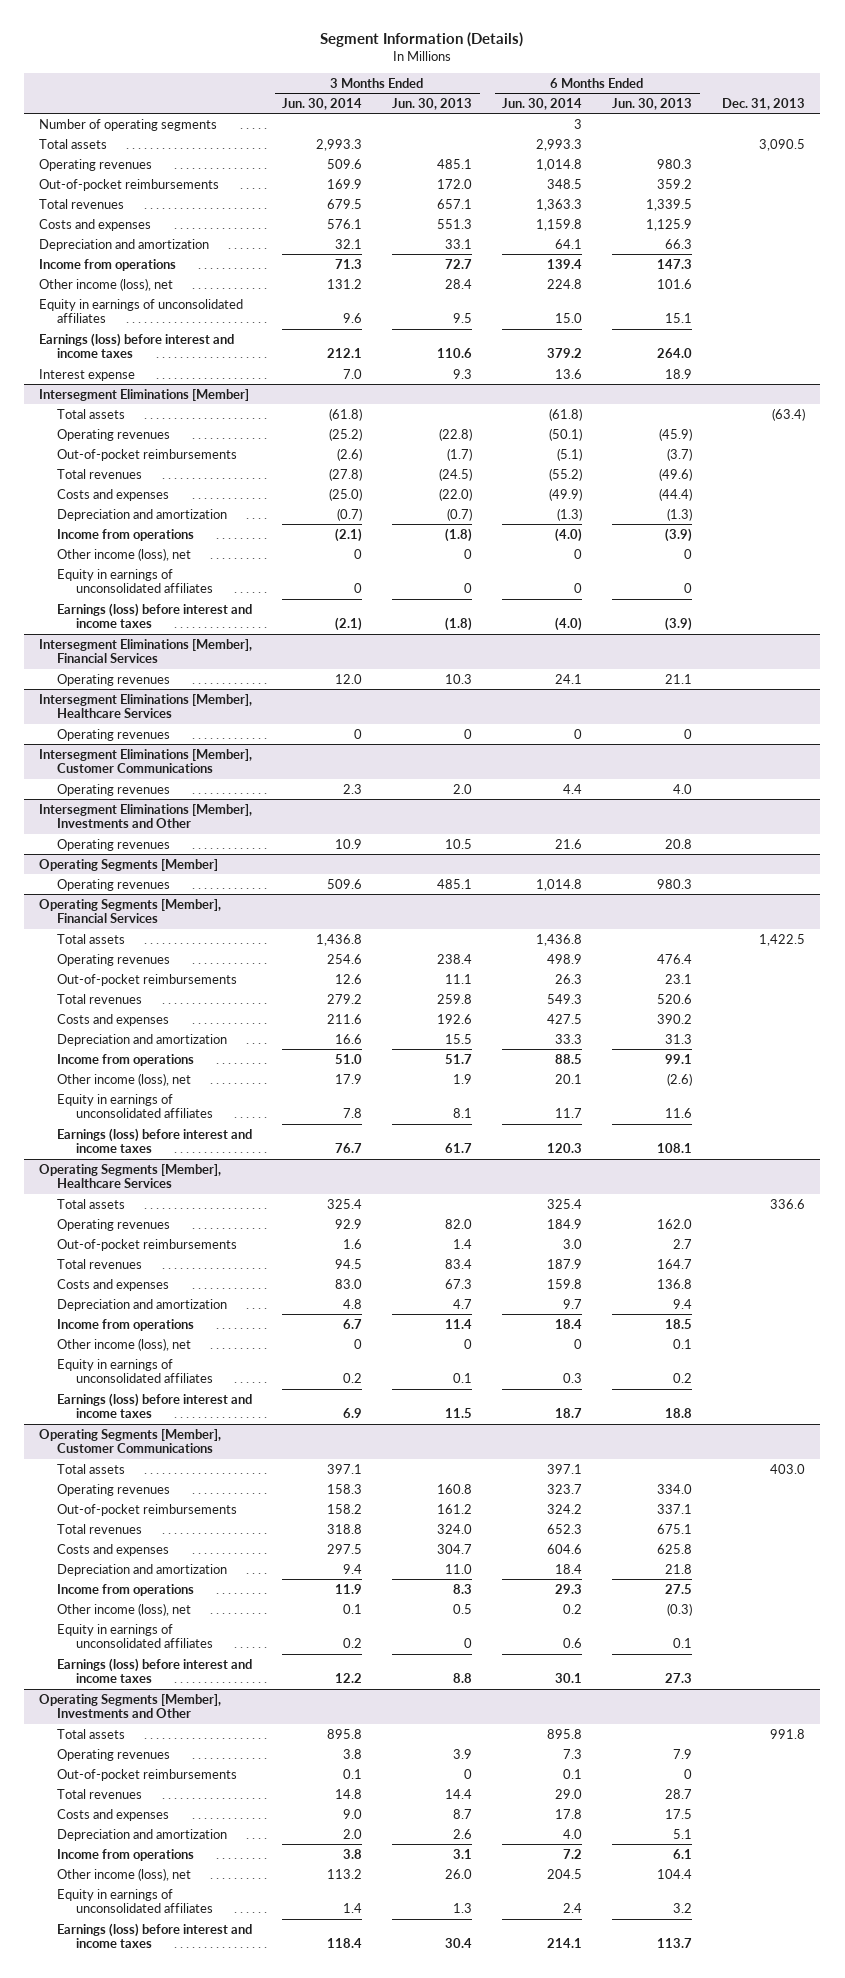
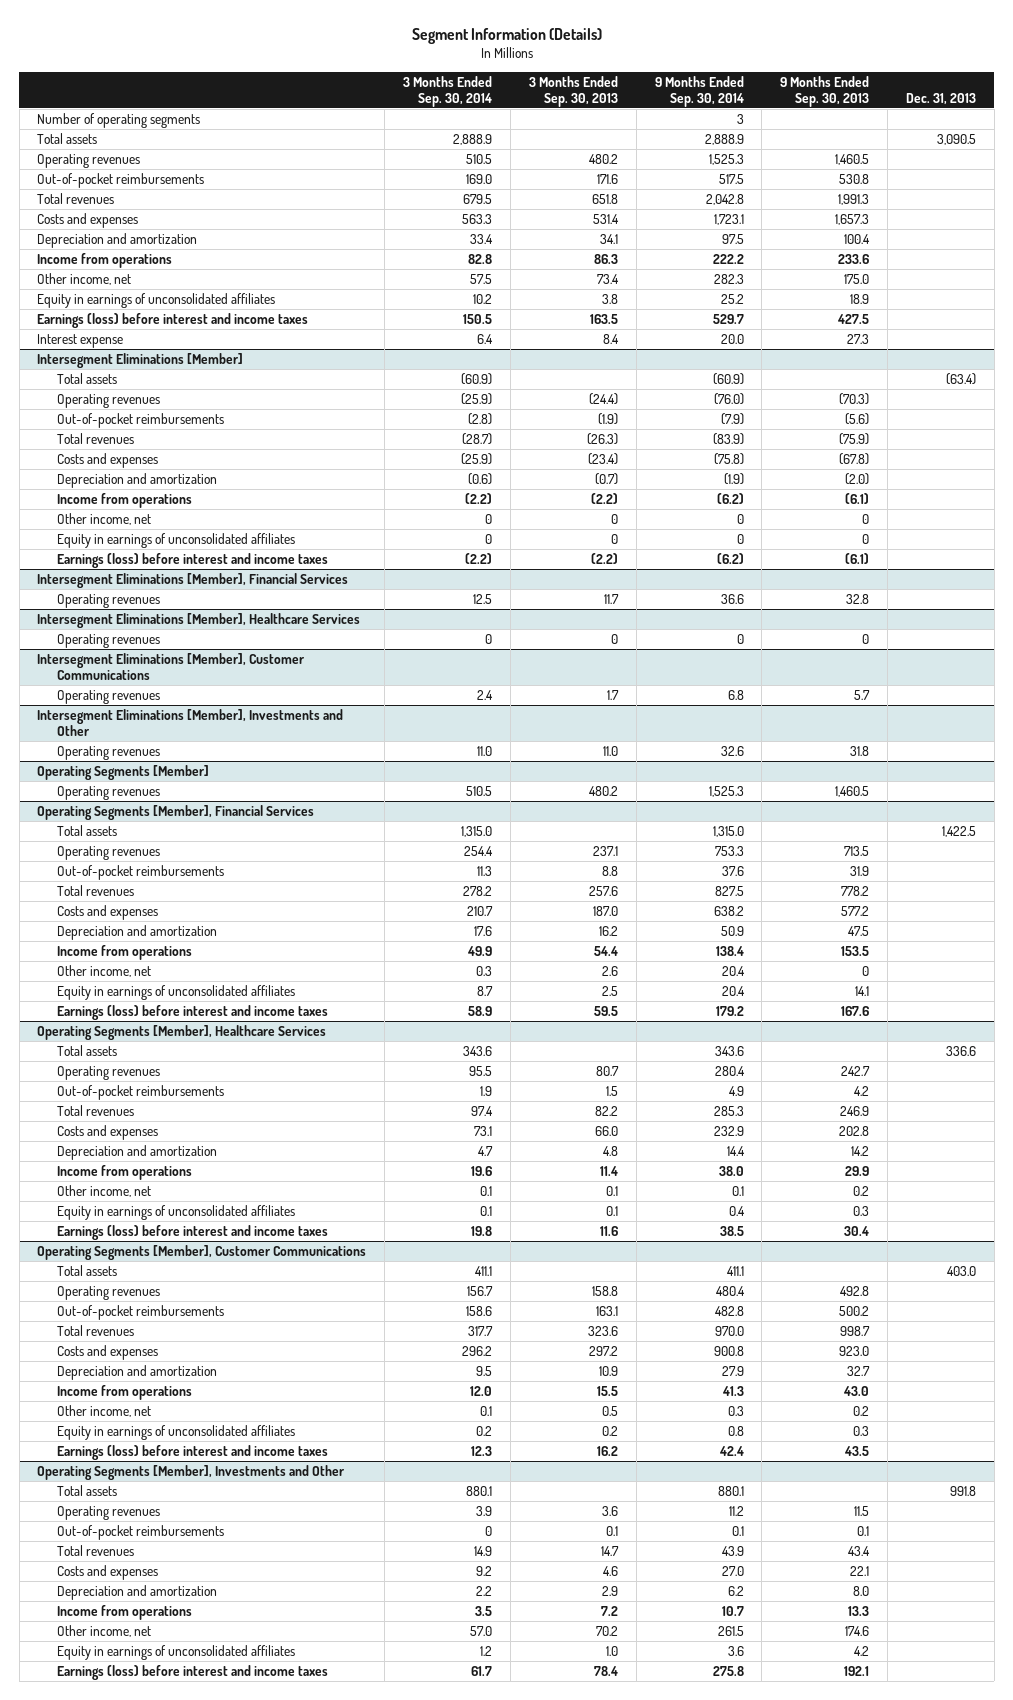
- | 3 Months Ended Jun. 30, 2014 | 3 Months Ended Jun. 30, 2013 | 6 Months Ended Jun. 30, 2014 | 6 Months Ended Jun. 30, 2013 | Dec. 31, 2013
+ | 3 Months Ended Sep. 30, 2014 | 3 Months Ended Sep. 30, 2013 | 9 Months Ended Sep. 30, 2014 | 9 Months Ended Sep. 30, 2013 | Dec. 31, 2013
- Other income (loss), net | 131.2 | 28.4 | 224.8 | 101.6 |
+ Other income, net | 57.5 | 73.4 | 282.3 | 175.0 |
@ Intersegment Eliminations [Member]
- Other income (loss), net | 0 | 0 | 0 | 0 |
+ Other income, net | 0 | 0 | 0 | 0 |
@ Operating Segments [Member], Financial Services
- Other income (loss), net | 17.9 | 1.9 | 20.1 | (2.6) |
+ Other income, net | 0.3 | 2.6 | 20.4 | 0 |
@ Operating Segments [Member], Healthcare Services
- Other income (loss), net | 0 | 0 | 0 | 0.1 |
+ Other income, net | 0.1 | 0.1 | 0.1 | 0.2 |
@ Operating Segments [Member], Customer Communications
- Other income (loss), net | 0.1 | 0.5 | 0.2 | (0.3) |
+ Other income, net | 0.1 | 0.5 | 0.3 | 0.2 |
@ Operating Segments [Member], Investments and Other
- Other income (loss), net | 113.2 | 26.0 | 204.5 | 104.4 |
+ Other income, net | 57.0 | 70.2 | 261.5 | 174.6 |

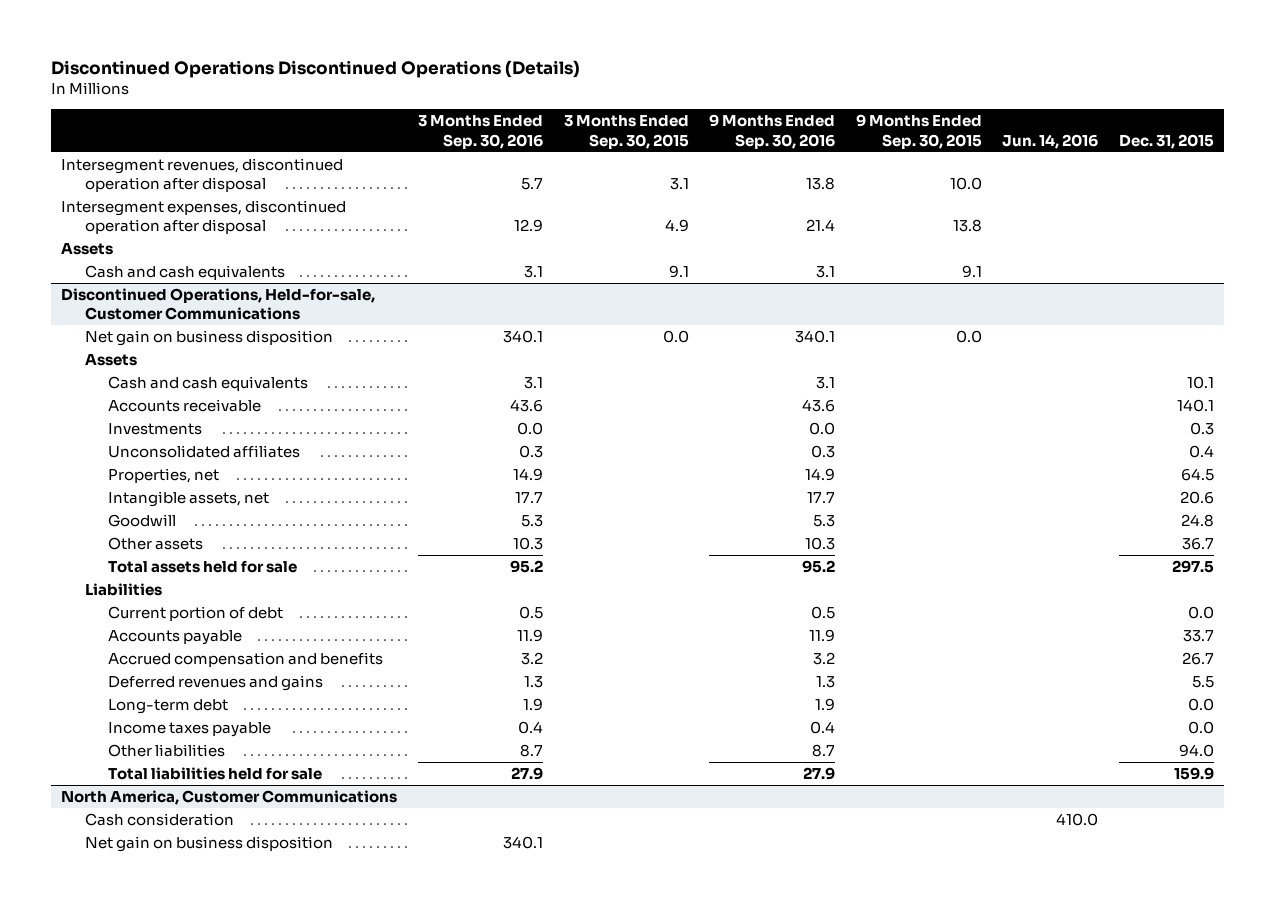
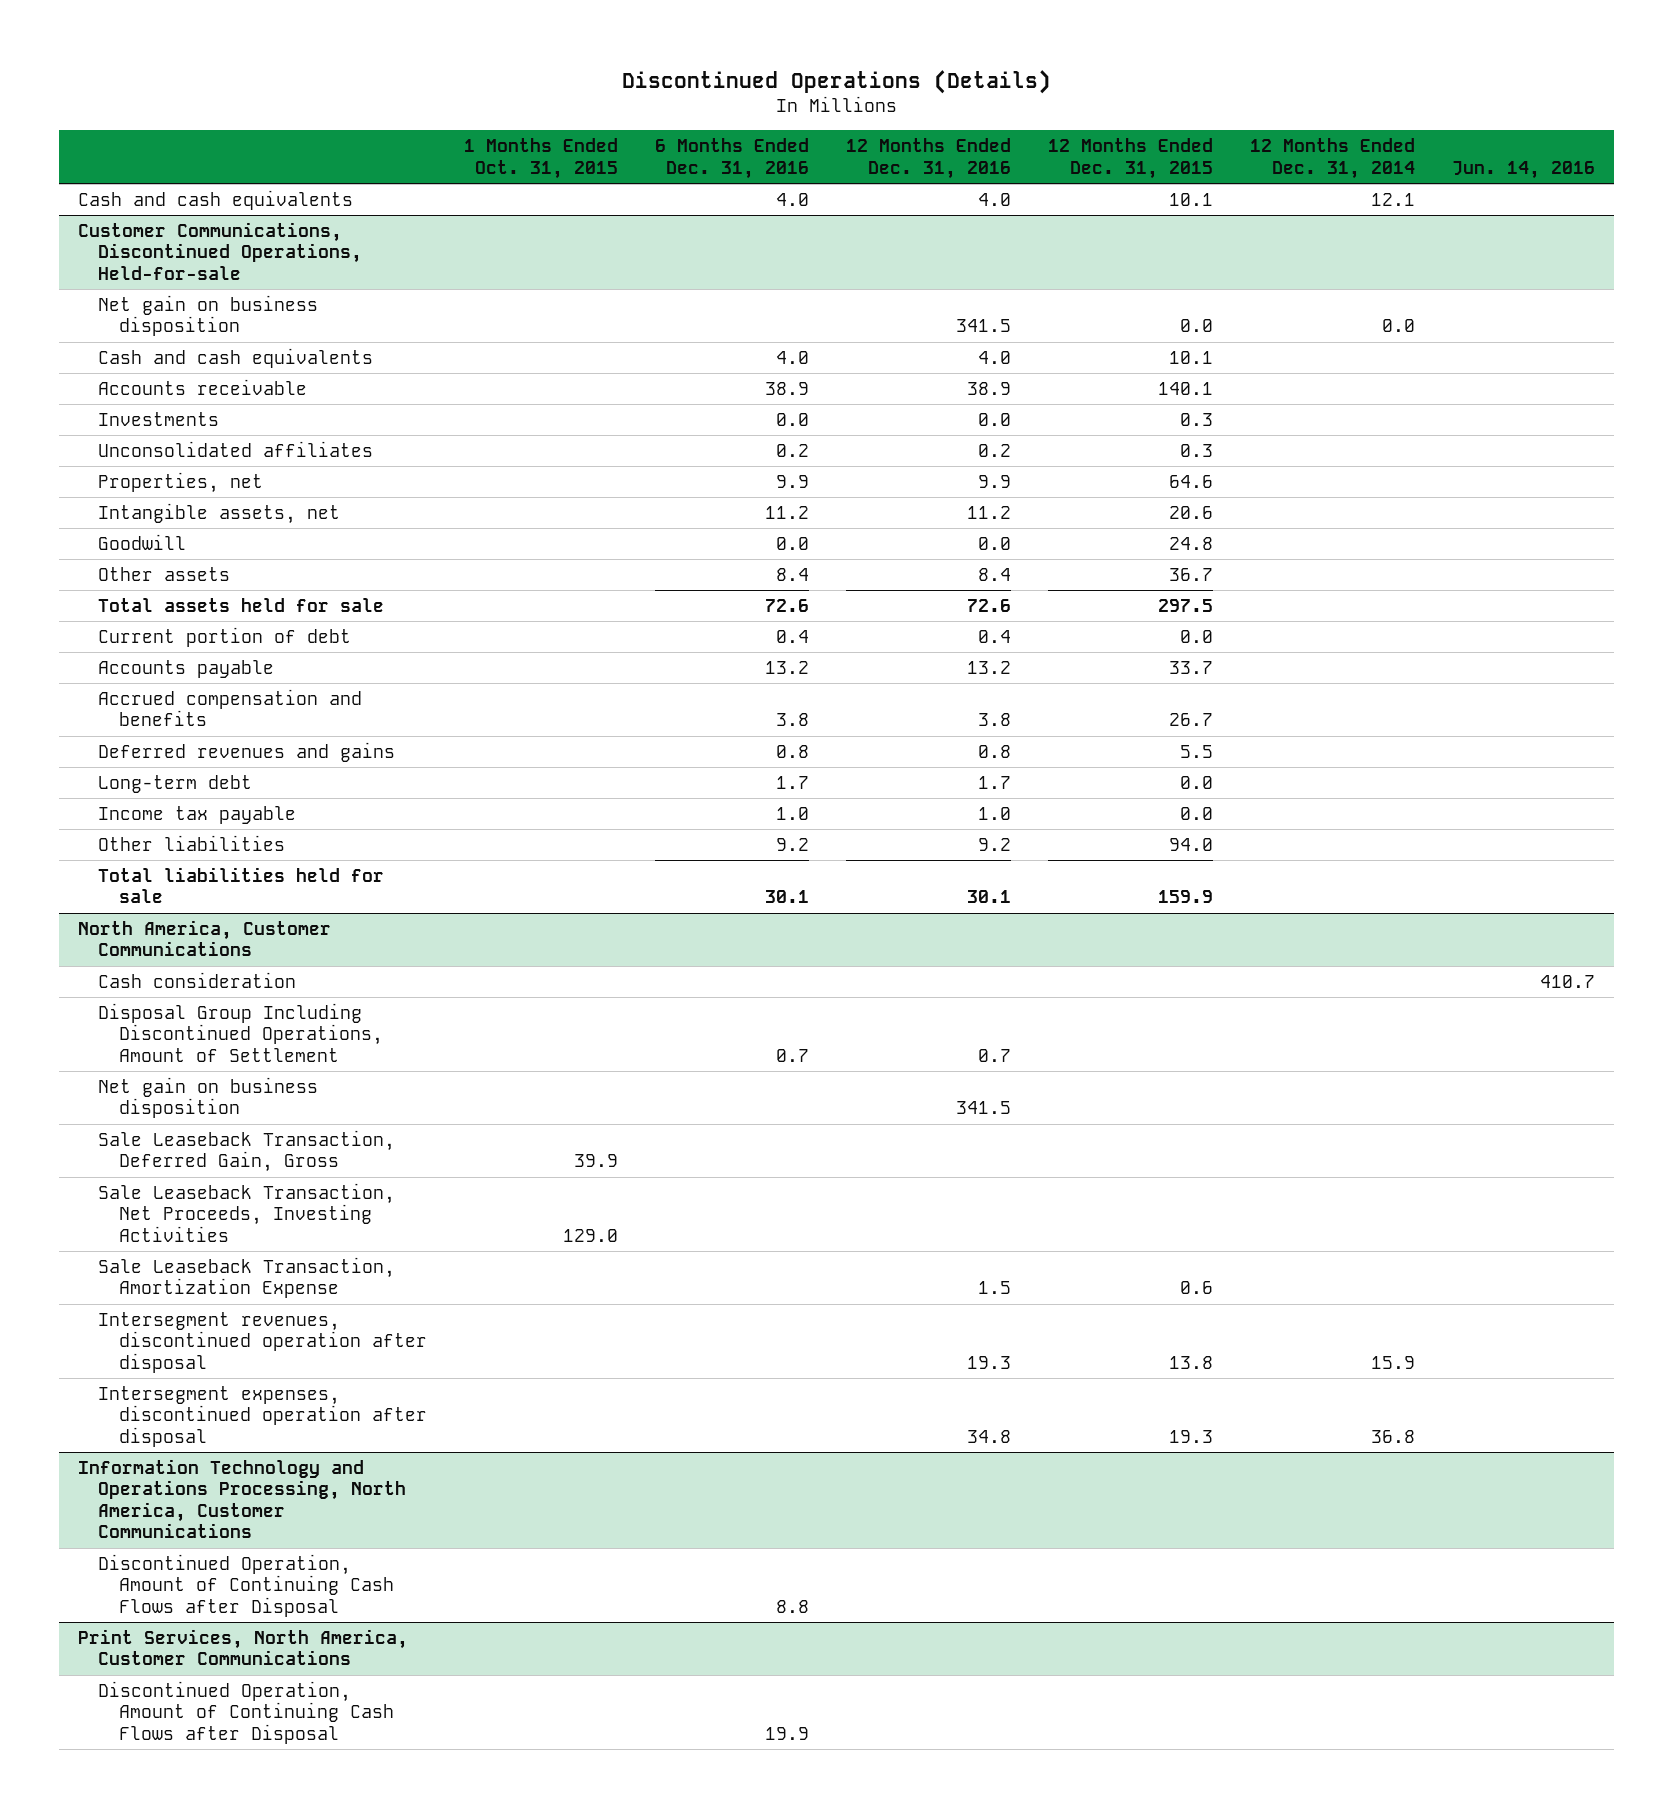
- Discontinued Operations Discontinued Operations (Details)
+ Discontinued Operations (Details)
- | 3 Months Ended Sep. 30, 2016 | 3 Months Ended Sep. 30, 2015 | 9 Months Ended Sep. 30, 2016 | 9 Months Ended Sep. 30, 2015 | Jun. 14, 2016 | Dec. 31, 2015
+ | 1 Months Ended Oct. 31, 2015 | 6 Months Ended Dec. 31, 2016 | 12 Months Ended Dec. 31, 2016 | 12 Months Ended Dec. 31, 2015 | 12 Months Ended Dec. 31, 2014 | Jun. 14, 2016
- Intersegment revenues, discontinued operation after disposal | 5.7 | 3.1 | 13.8 | 10.0 | |
- Intersegment expenses, discontinued operation after disposal | 12.9 | 4.9 | 21.4 | 13.8 | |
- Assets
- Discontinued Operations, Held-for-sale, Customer Communications
+ Customer Communications, Discontinued Operations, Held-for-sale
- Assets
- Liabilities
- Income taxes payable | 0.4 | | 0.4 | | | 0.0
+ Income tax payable | | 1.0 | 1.0 | 0.0 | |
@ North America, Customer Communications
- Cash consideration | | | | | 410.0 |
+ Cash consideration | | | | | | 410.7
+ Disposal Group Including Discontinued Operations, Amount of Settlement | | 0.7 | 0.7 | | |
+ Sale Leaseback Transaction, Deferred Gain, Gross | 39.9 | | | | |
+ Sale Leaseback Transaction, Net Proceeds, Investing Activities | 129.0 | | | | |
+ Sale Leaseback Transaction, Amortization Expense | | | 1.5 | 0.6 | |
+ Intersegment revenues, discontinued operation after disposal | | | 19.3 | 13.8 | 15.9 |
+ Intersegment expenses, discontinued operation after disposal | | | 34.8 | 19.3 | 36.8 |
+ Information Technology and Operations Processing, North America, Customer Communications
+ Discontinued Operation, Amount of Continuing Cash Flows after Disposal | | 8.8 | | | |
+ Print Services, North America, Customer Communications
+ Discontinued Operation, Amount of Continuing Cash Flows after Disposal | | 19.9 | | | |

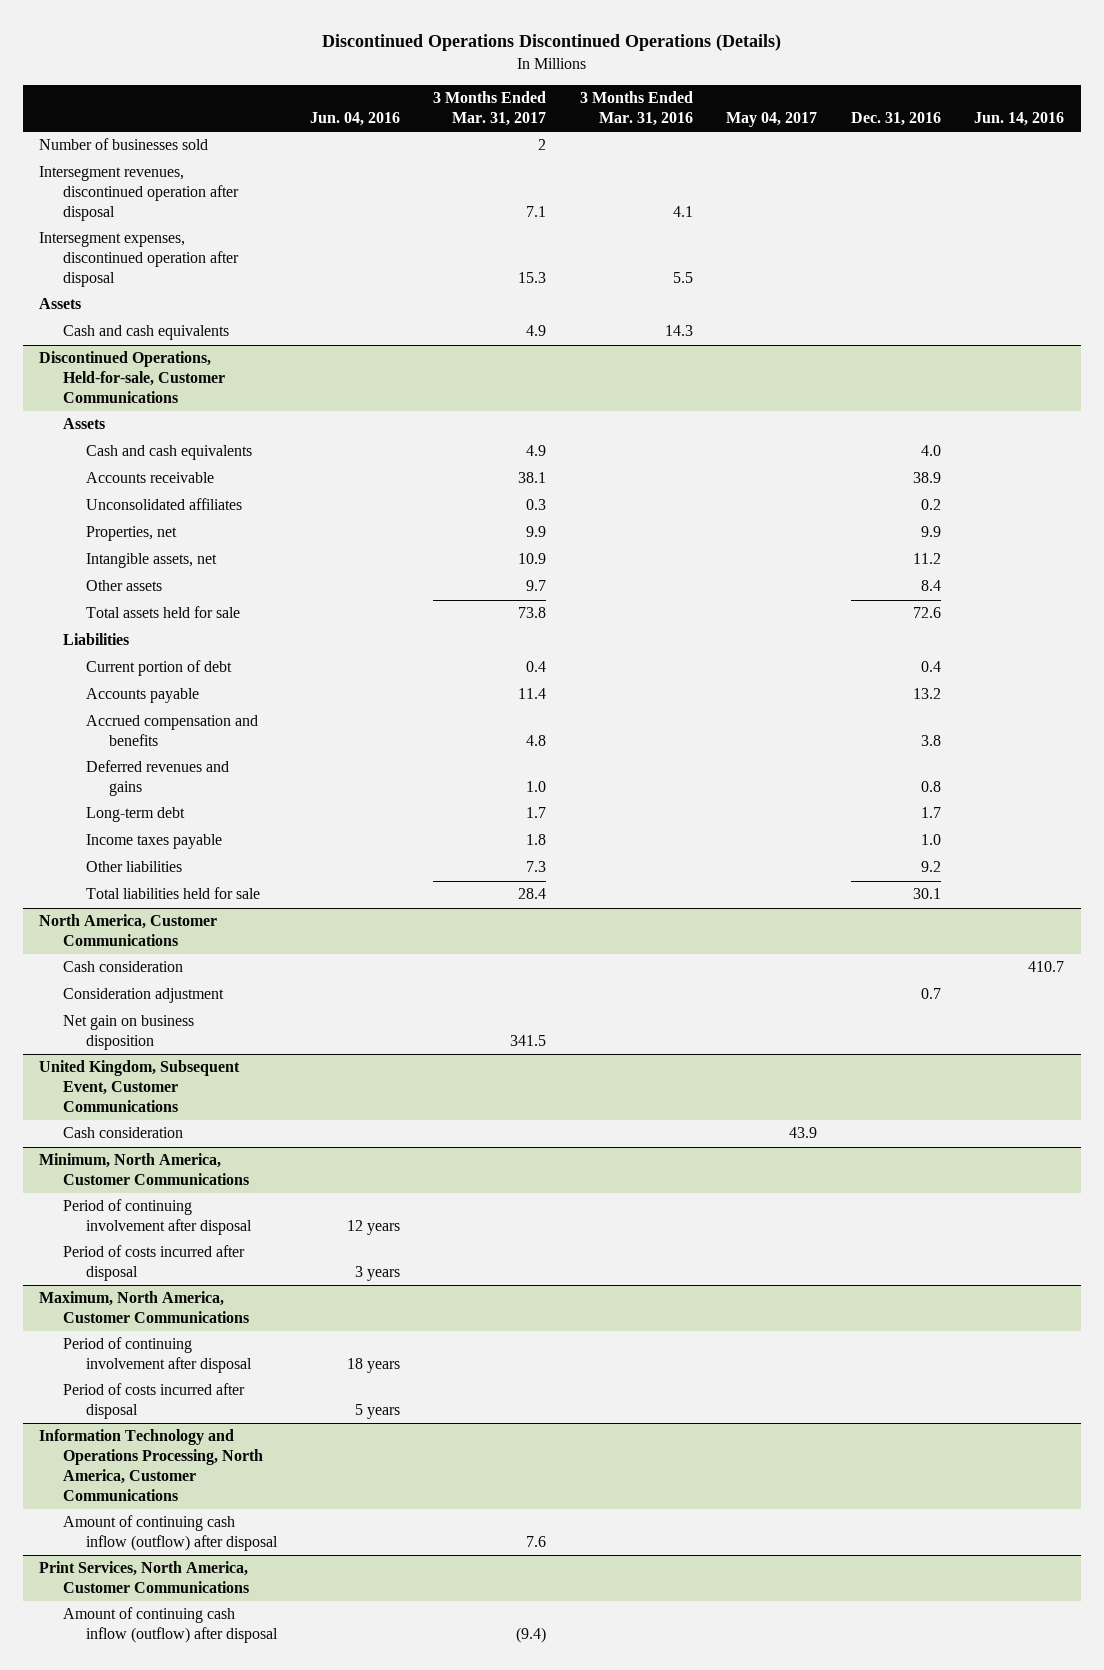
- Discontinued Operations (Details)
+ Discontinued Operations Discontinued Operations (Details)
- | 1 Months Ended Oct. 31, 2015 | 6 Months Ended Dec. 31, 2016 | 12 Months Ended Dec. 31, 2016 | 12 Months Ended Dec. 31, 2015 | 12 Months Ended Dec. 31, 2014 | Jun. 14, 2016
+ | Jun. 04, 2016 | 3 Months Ended Mar. 31, 2017 | 3 Months Ended Mar. 31, 2016 | May 04, 2017 | Dec. 31, 2016 | Jun. 14, 2016
+ Number of businesses sold | | 2 | | | |
+ Intersegment revenues, discontinued operation after disposal | | 7.1 | 4.1 | | |
+ Intersegment expenses, discontinued operation after disposal | | 15.3 | 5.5 | | |
+ Assets
- Customer Communications, Discontinued Operations, Held-for-sale
- Net gain on business disposition | | | 341.5 | 0.0 | 0.0 |
+ Discontinued Operations, Held-for-sale, Customer Communications
+ Assets
- Investments | | 0.0 | 0.0 | 0.3 | |
- Goodwill | | 0.0 | 0.0 | 24.8 | |
+ Liabilities
- Income tax payable | | 1.0 | 1.0 | 0.0 | |
+ Income taxes payable | | 1.8 | | | 1.0 |
@ North America, Customer Communications
- Disposal Group Including Discontinued Operations, Amount of Settlement | | 0.7 | 0.7 | | |
+ Consideration adjustment | | | | | 0.7 |
- Sale Leaseback Transaction, Deferred Gain, Gross | 39.9 | | | | |
- Sale Leaseback Transaction, Net Proceeds, Investing Activities | 129.0 | | | | |
- Sale Leaseback Transaction, Amortization Expense | | | 1.5 | 0.6 | |
- Intersegment revenues, discontinued operation after disposal | | | 19.3 | 13.8 | 15.9 |
- Intersegment expenses, discontinued operation after disposal | | | 34.8 | 19.3 | 36.8 |
+ United Kingdom, Subsequent Event, Customer Communications
+ Cash consideration | | | | 43.9 | |
+ Minimum, North America, Customer Communications
+ Period of continuing involvement after disposal | 12 years | | | | |
+ Period of costs incurred after disposal | 3 years | | | | |
+ Maximum, North America, Customer Communications
+ Period of continuing involvement after disposal | 18 years | | | | |
+ Period of costs incurred after disposal | 5 years | | | | |
@ Information Technology and Operations Processing, North America, Customer Communications
- Discontinued Operation, Amount of Continuing Cash Flows after Disposal | | 8.8 | | | |
+ Amount of continuing cash inflow (outflow) after disposal | | 7.6 | | | |
@ Print Services, North America, Customer Communications
- Discontinued Operation, Amount of Continuing Cash Flows after Disposal | | 19.9 | | | |
+ Amount of continuing cash inflow (outflow) after disposal | | (9.4) | | | |

